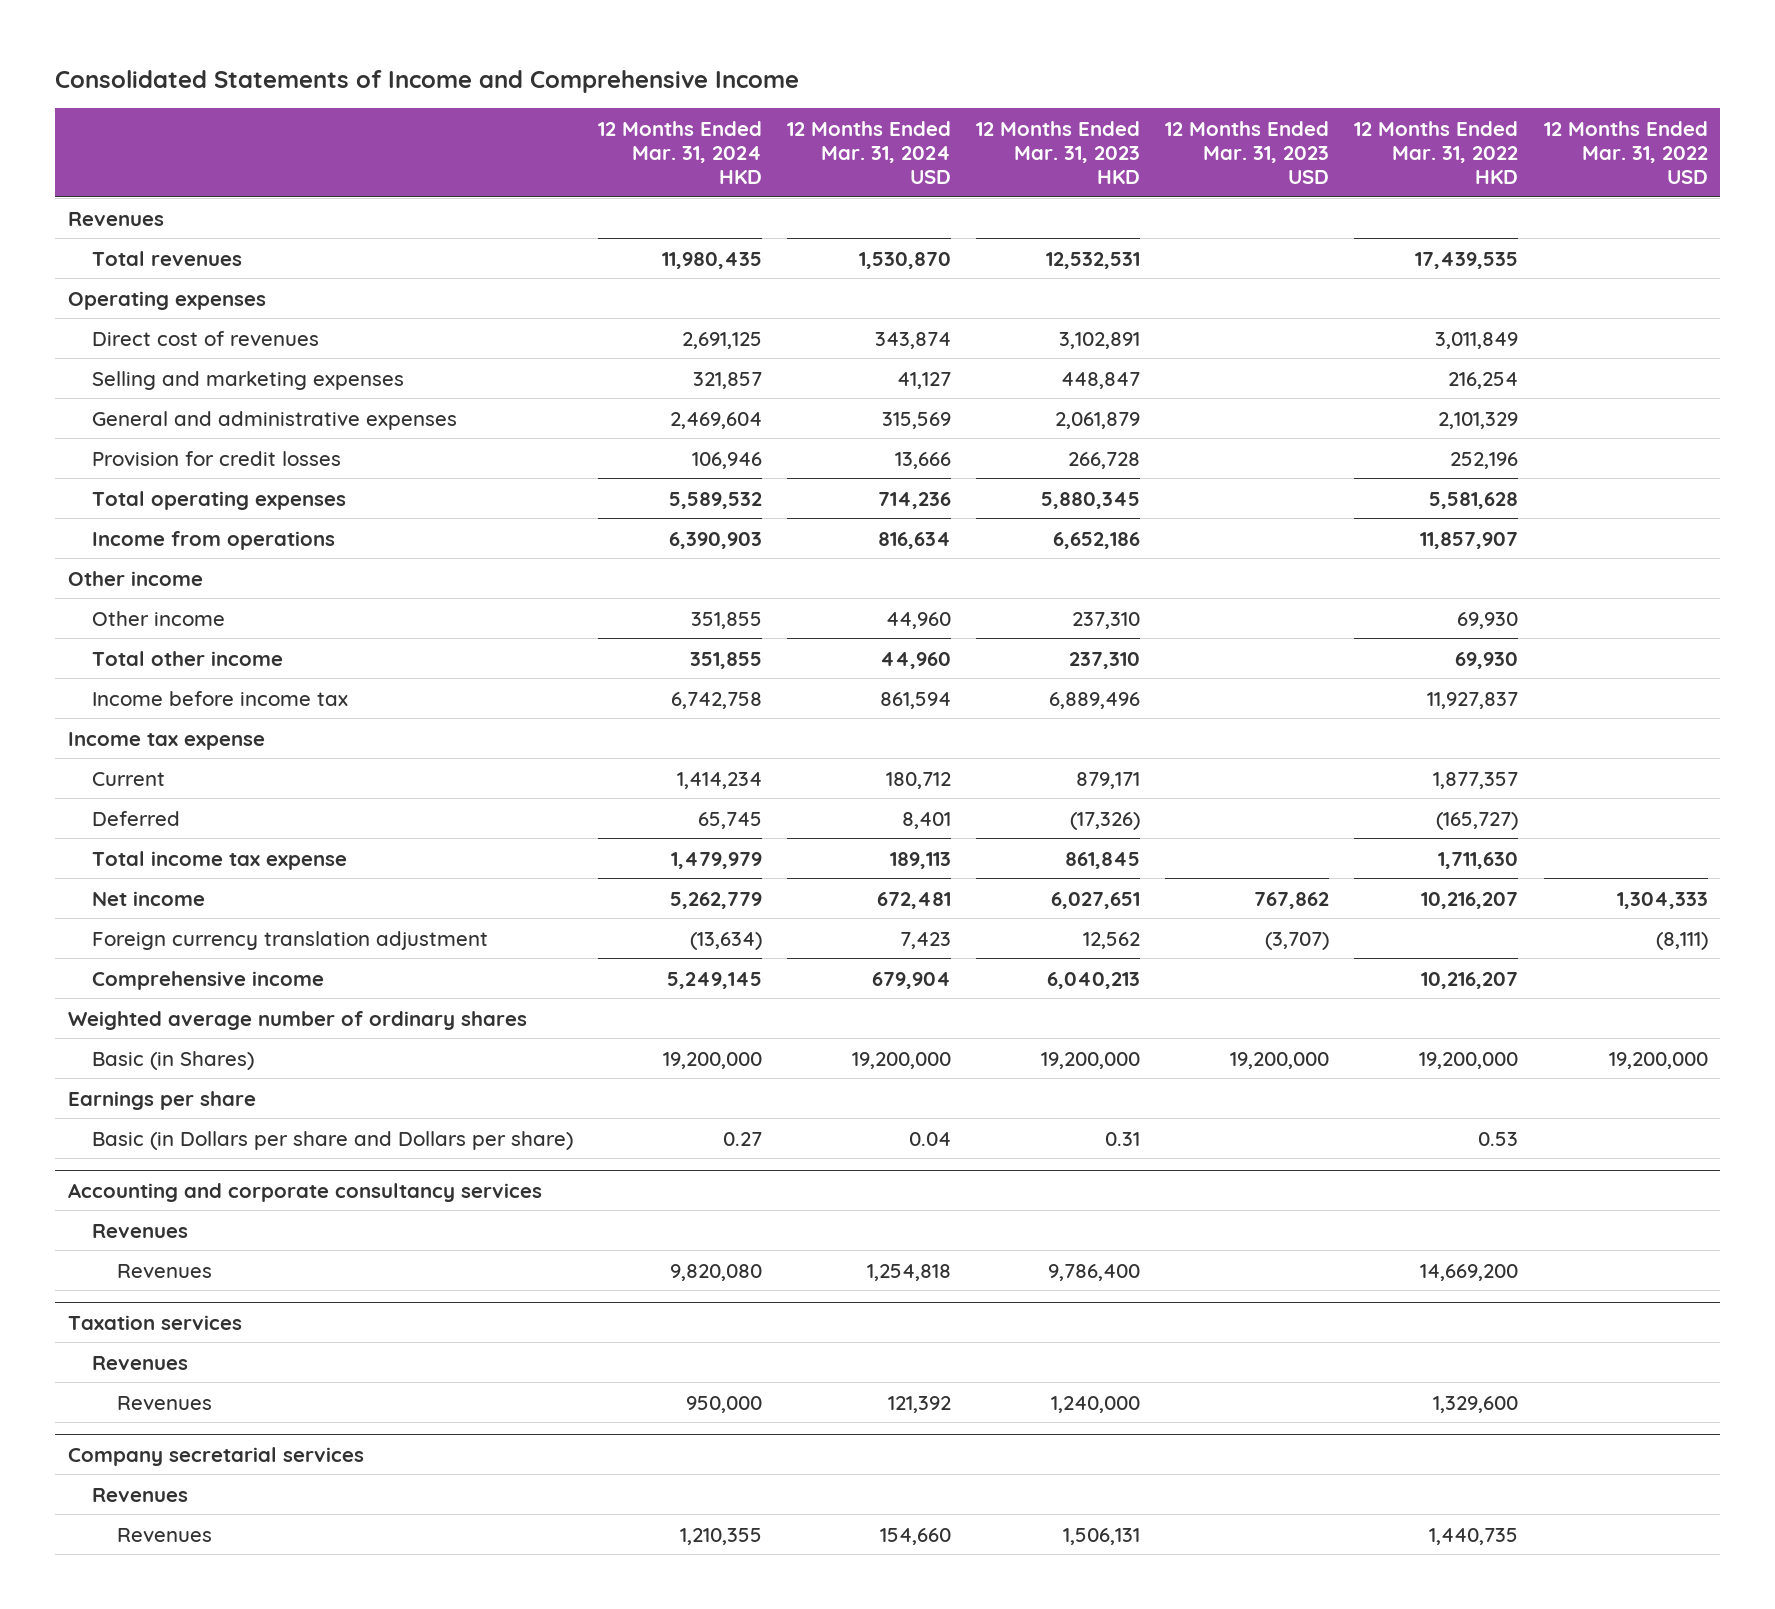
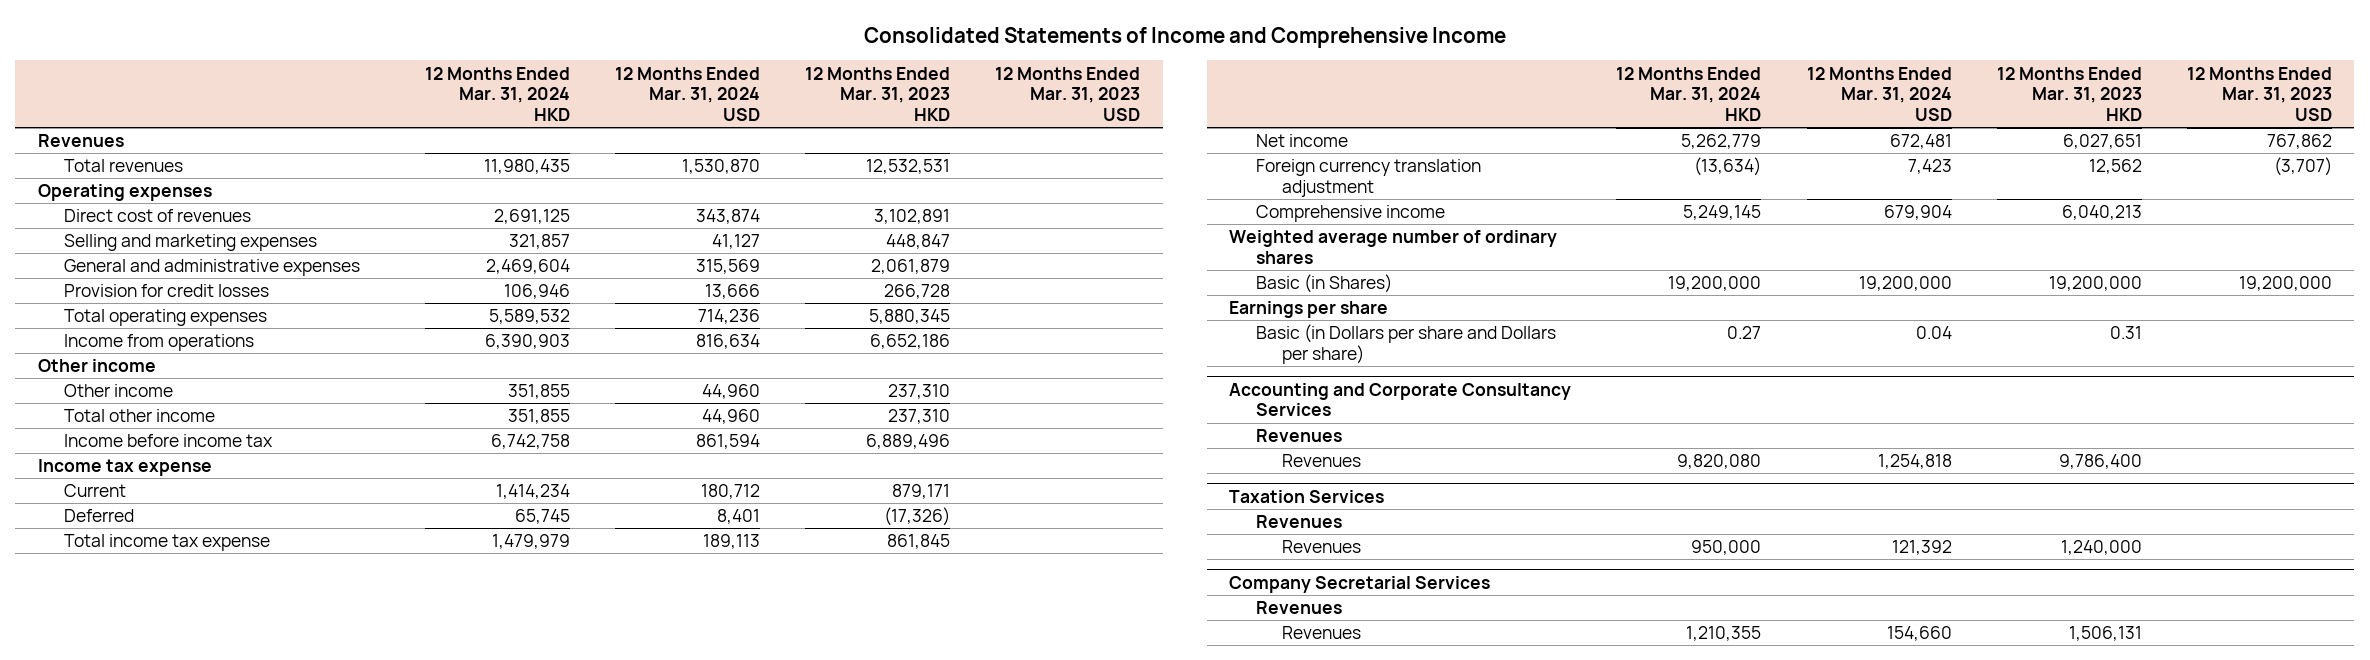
- | 12 Months Ended Mar. 31, 2024 HKD | 12 Months Ended Mar. 31, 2024 USD | 12 Months Ended Mar. 31, 2023 HKD | 12 Months Ended Mar. 31, 2023 USD | 12 Months Ended Mar. 31, 2022 HKD | 12 Months Ended Mar. 31, 2022 USD
+ | 12 Months Ended Mar. 31, 2024 HKD | 12 Months Ended Mar. 31, 2024 USD | 12 Months Ended Mar. 31, 2023 HKD | 12 Months Ended Mar. 31, 2023 USD
- Accounting and corporate consultancy services
+ Accounting and Corporate Consultancy Services
- Taxation services
+ Taxation Services
- Company secretarial services
+ Company Secretarial Services

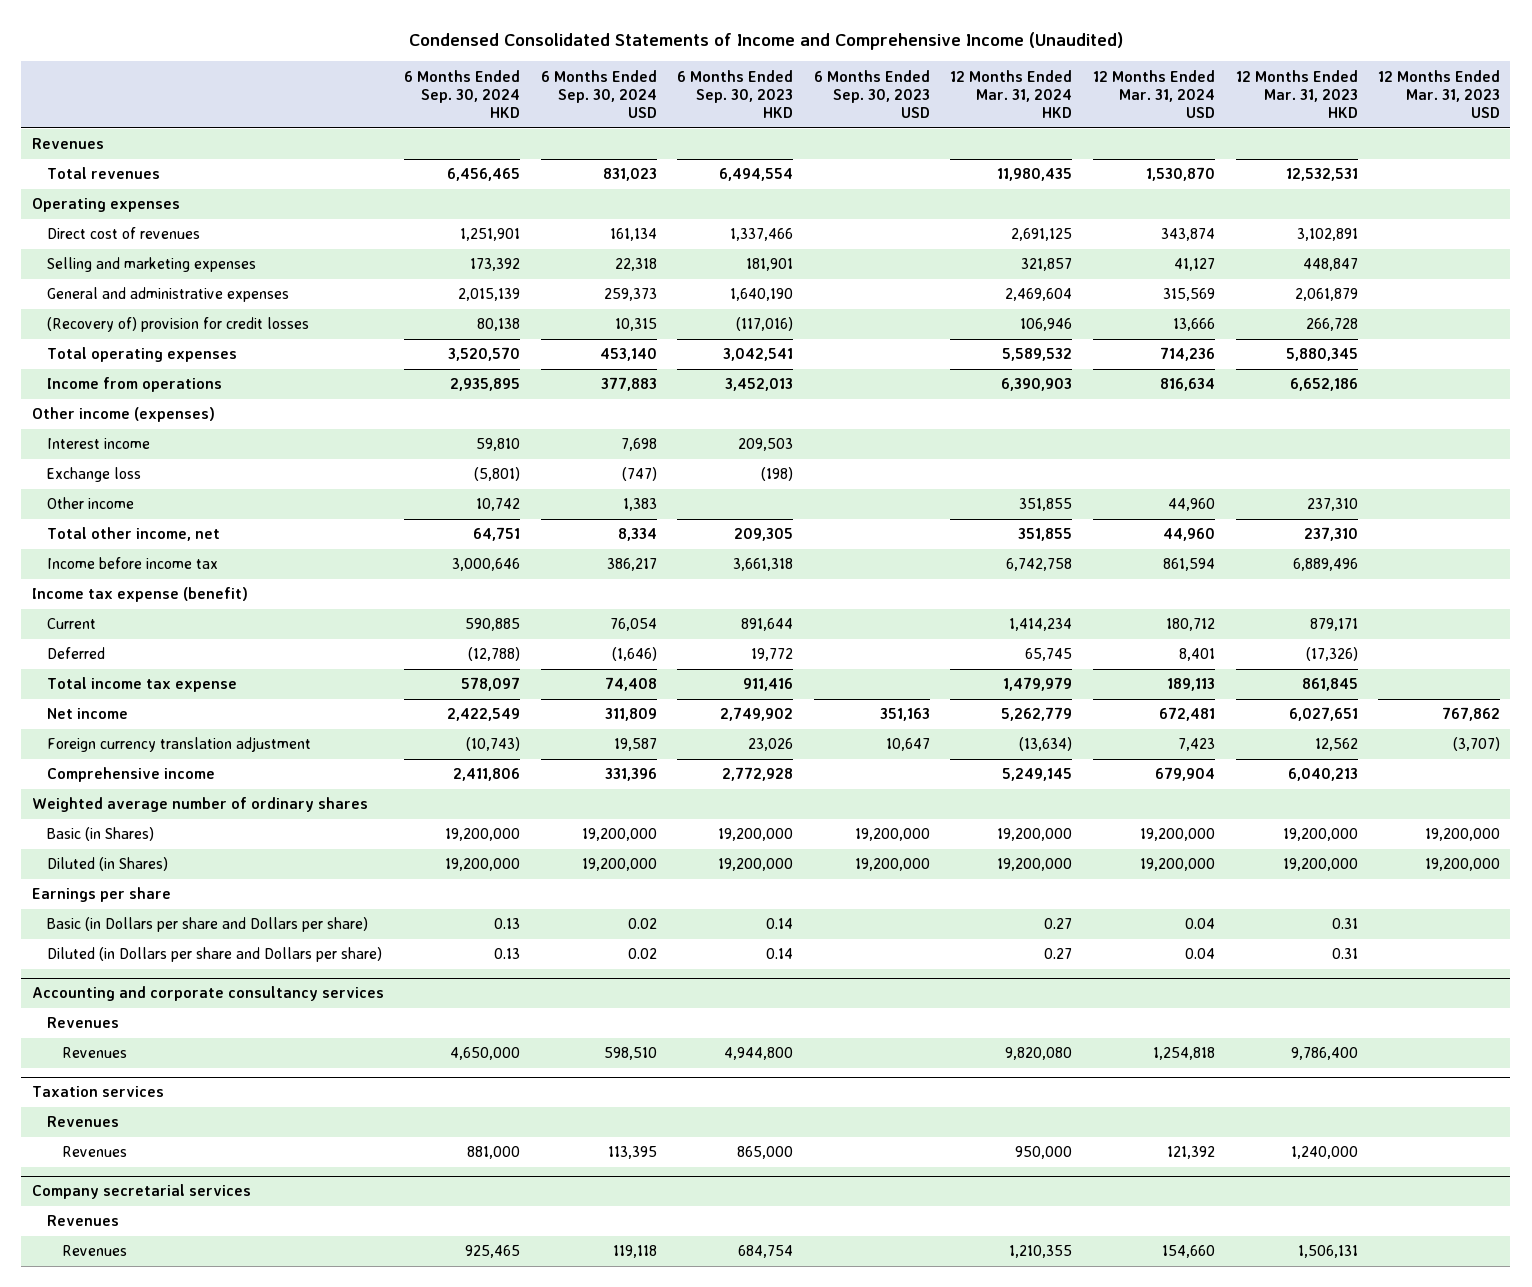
- Consolidated Statements of Income and Comprehensive Income
+ Condensed Consolidated Statements of Income and Comprehensive Income (Unaudited)
- | 12 Months Ended Mar. 31, 2024 HKD | 12 Months Ended Mar. 31, 2024 USD | 12 Months Ended Mar. 31, 2023 HKD | 12 Months Ended Mar. 31, 2023 USD
+ | 6 Months Ended Sep. 30, 2024 HKD | 6 Months Ended Sep. 30, 2024 USD | 6 Months Ended Sep. 30, 2023 HKD | 6 Months Ended Sep. 30, 2023 USD | 12 Months Ended Mar. 31, 2024 HKD | 12 Months Ended Mar. 31, 2024 USD | 12 Months Ended Mar. 31, 2023 HKD | 12 Months Ended Mar. 31, 2023 USD
- Provision for credit losses | 106,946 | 13,666 | 266,728 |
+ (Recovery of) provision for credit losses | 80,138 | 10,315 | (117,016) | | 106,946 | 13,666 | 266,728 |
- Other income
+ Other income (expenses)
+ Interest income | 59,810 | 7,698 | 209,503 | | | | |
+ Exchange loss | (5,801) | (747) | (198) | | | | |
- Total other income | 351,855 | 44,960 | 237,310 |
+ Total other income, net | 64,751 | 8,334 | 209,305 | | 351,855 | 44,960 | 237,310 |
- Income tax expense
+ Income tax expense (benefit)
+ Diluted (in Shares) | 19,200,000 | 19,200,000 | 19,200,000 | 19,200,000 | 19,200,000 | 19,200,000 | 19,200,000 | 19,200,000
- Accounting and Corporate Consultancy Services
+ Diluted (in Dollars per share and Dollars per share) | 0.13 | 0.02 | 0.14 | | 0.27 | 0.04 | 0.31 |
+ Accounting and corporate consultancy services
- Taxation Services
+ Taxation services
- Company Secretarial Services
+ Company secretarial services

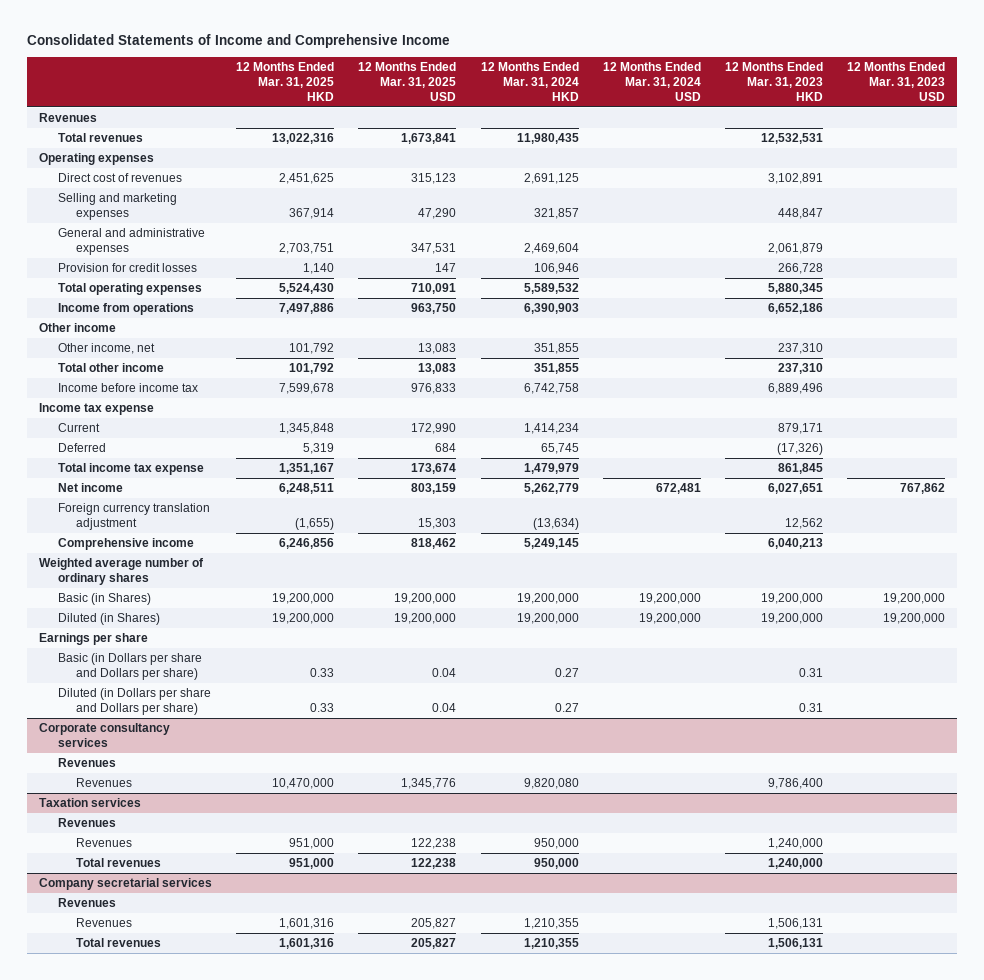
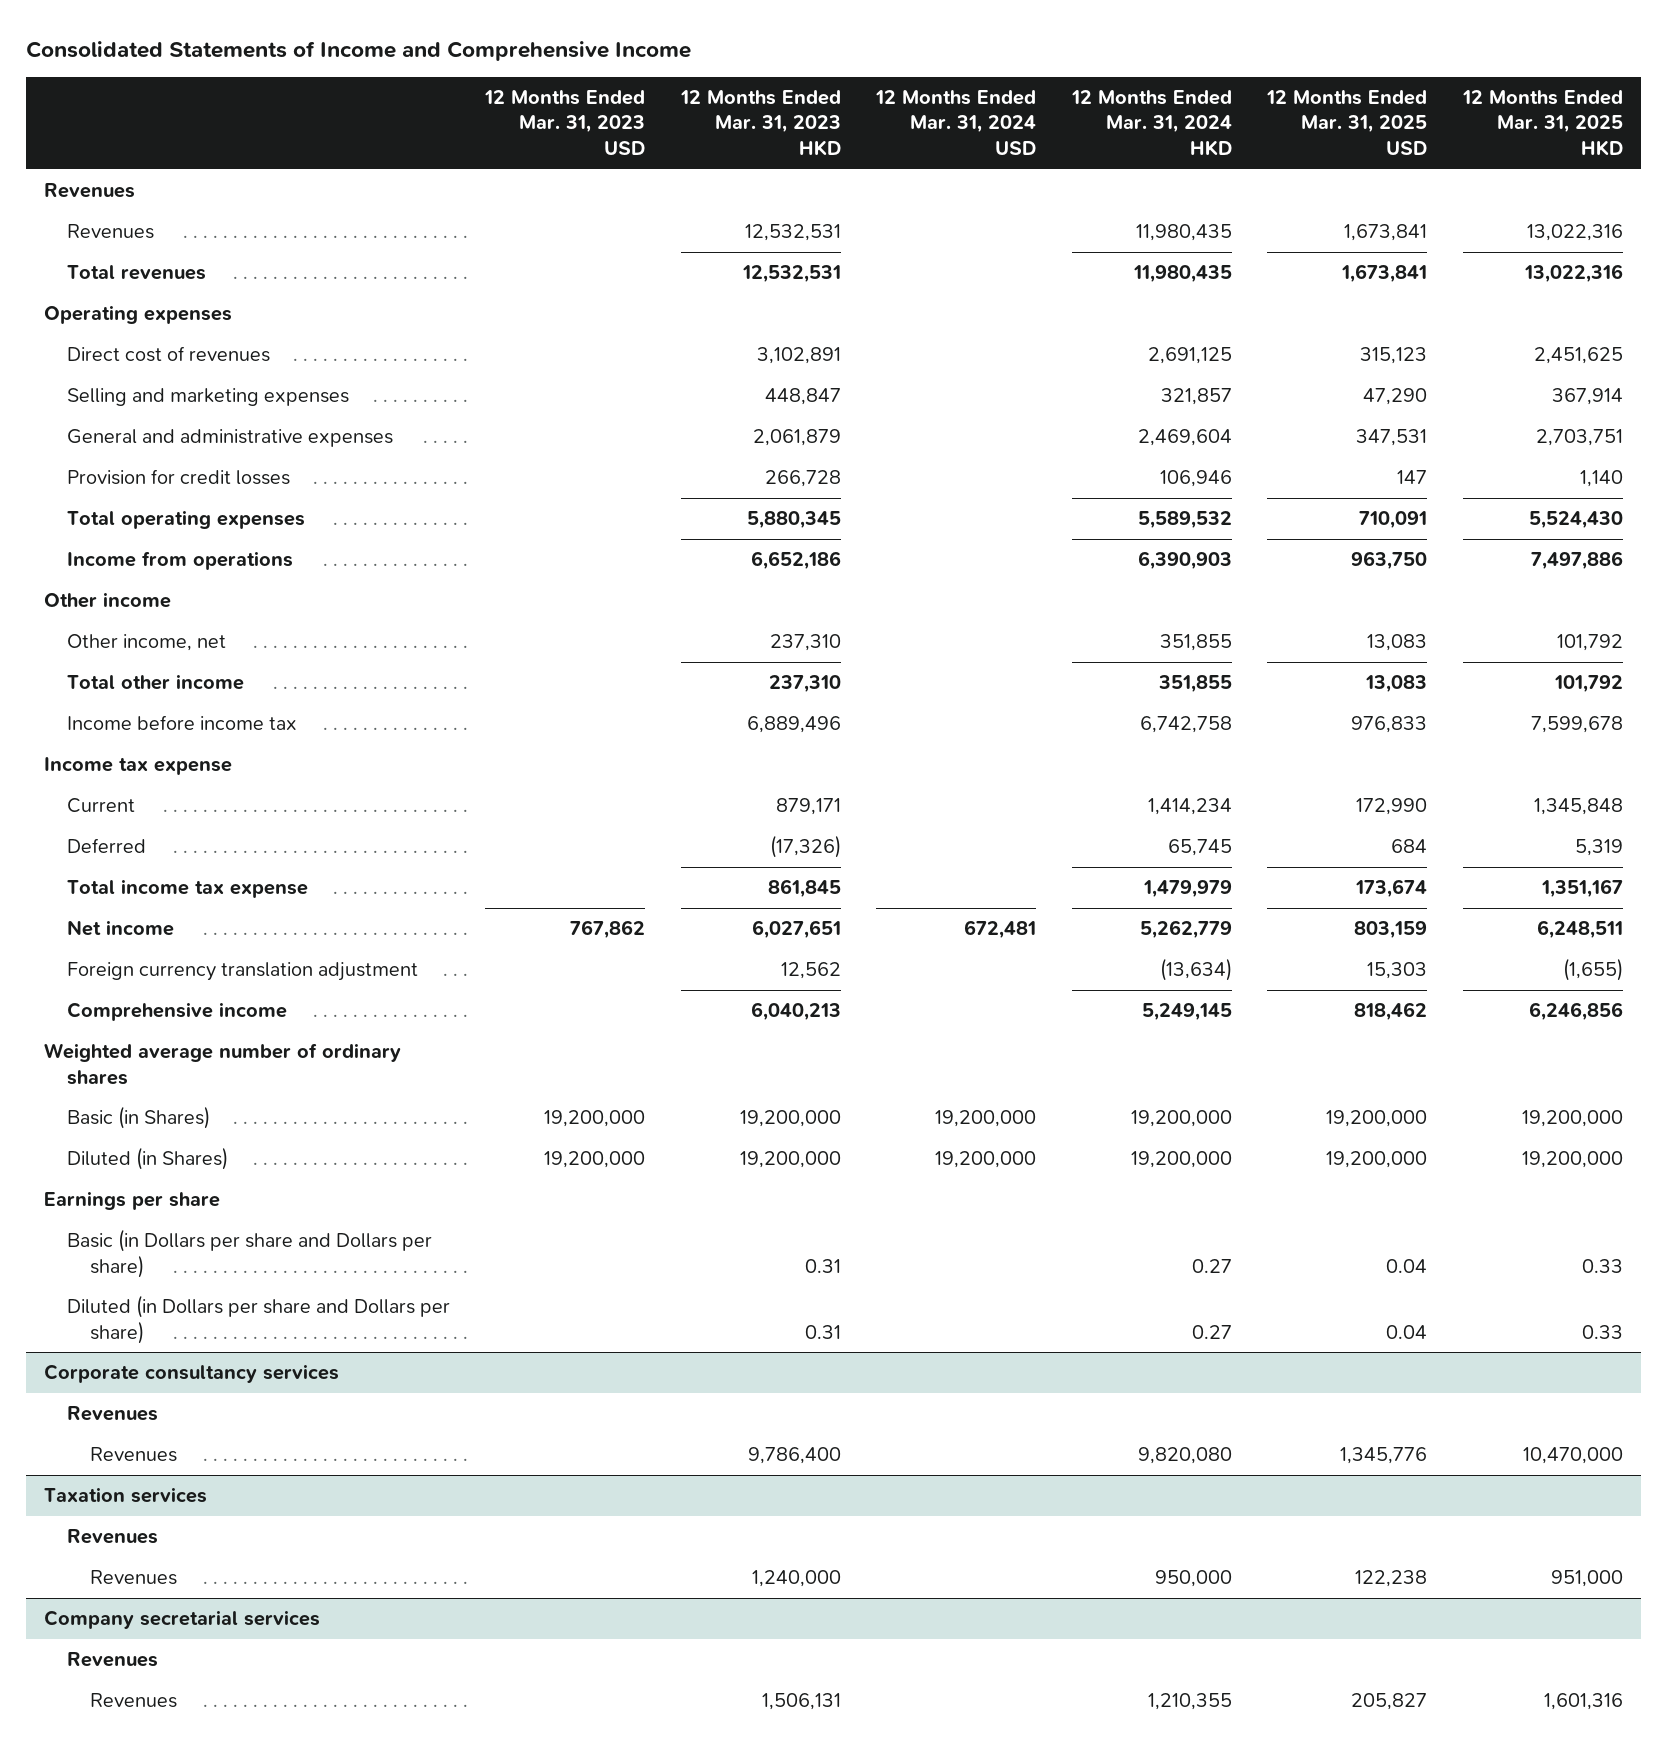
- | 12 Months Ended Mar. 31, 2025 HKD | 12 Months Ended Mar. 31, 2025 USD | 12 Months Ended Mar. 31, 2024 HKD | 12 Months Ended Mar. 31, 2024 USD | 12 Months Ended Mar. 31, 2023 HKD | 12 Months Ended Mar. 31, 2023 USD
+ | 12 Months Ended Mar. 31, 2023 USD | 12 Months Ended Mar. 31, 2023 HKD | 12 Months Ended Mar. 31, 2024 USD | 12 Months Ended Mar. 31, 2024 HKD | 12 Months Ended Mar. 31, 2025 USD | 12 Months Ended Mar. 31, 2025 HKD
+ Revenues | | 12,532,531 | | 11,980,435 | 1,673,841 | 13,022,316
@ Taxation services
- Total revenues | 951,000 | 122,238 | 950,000 | | 1,240,000 |
@ Company secretarial services
- Total revenues | 1,601,316 | 205,827 | 1,210,355 | | 1,506,131 |

